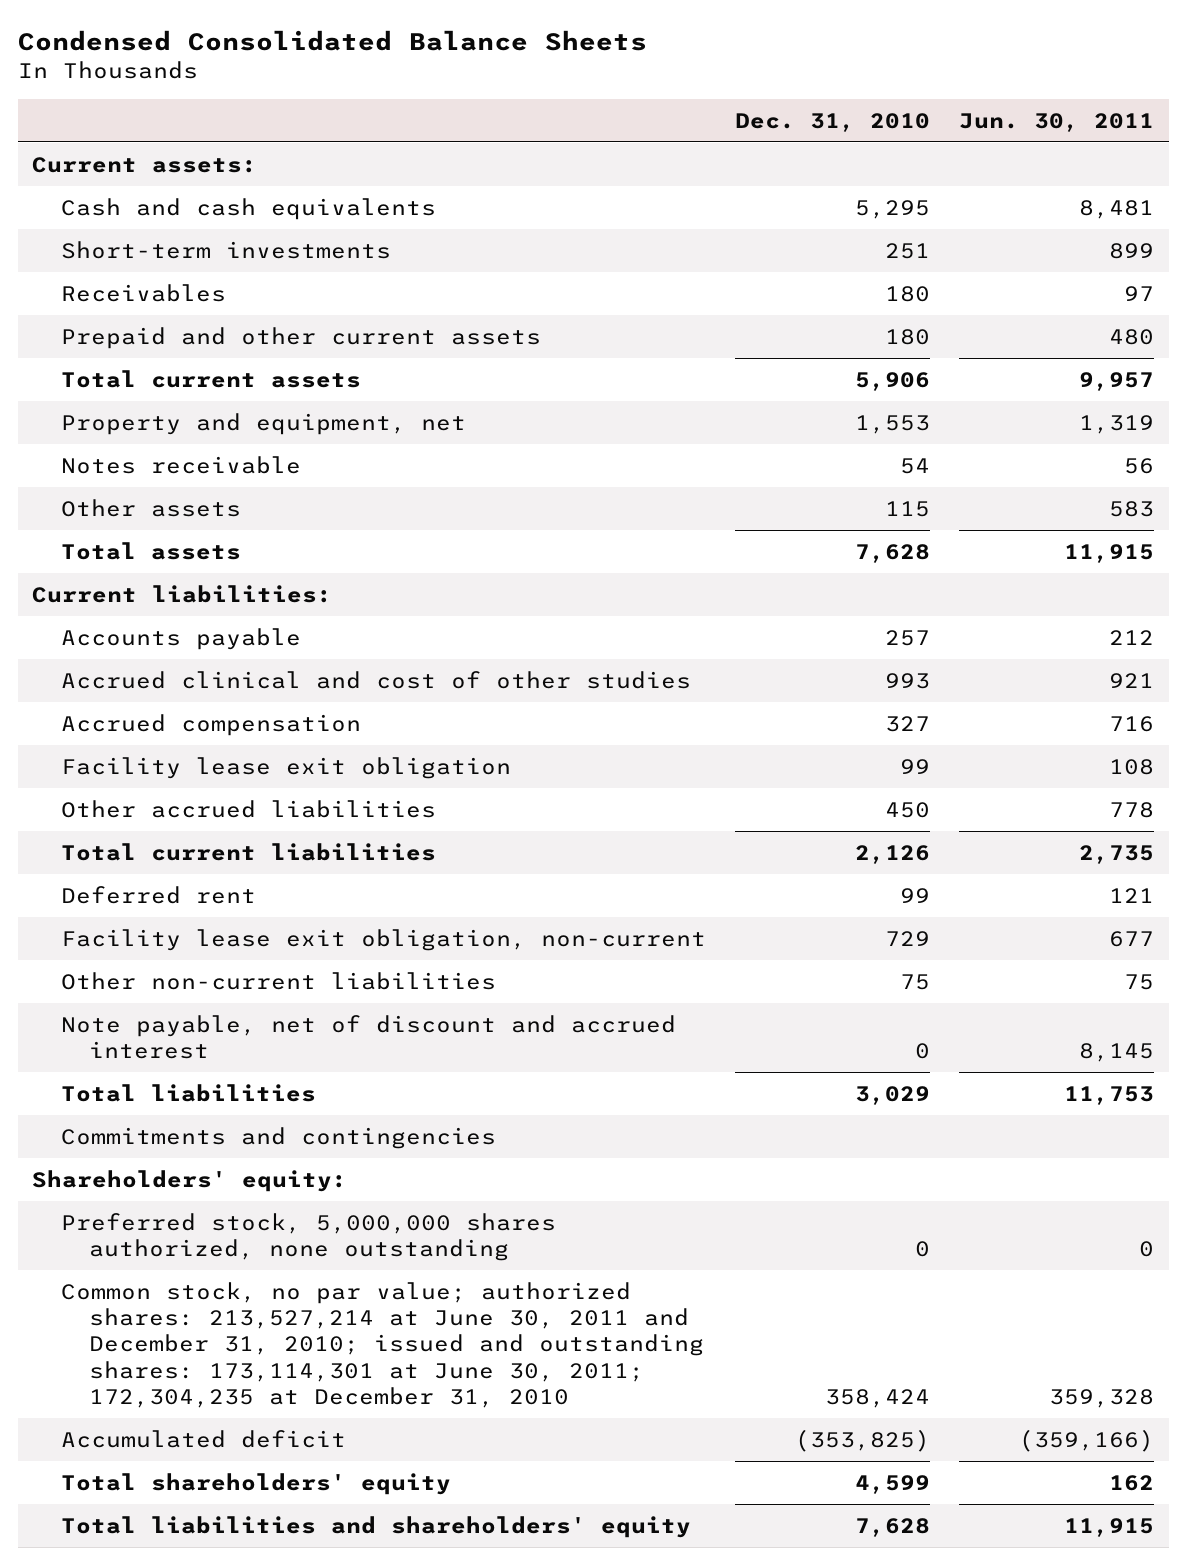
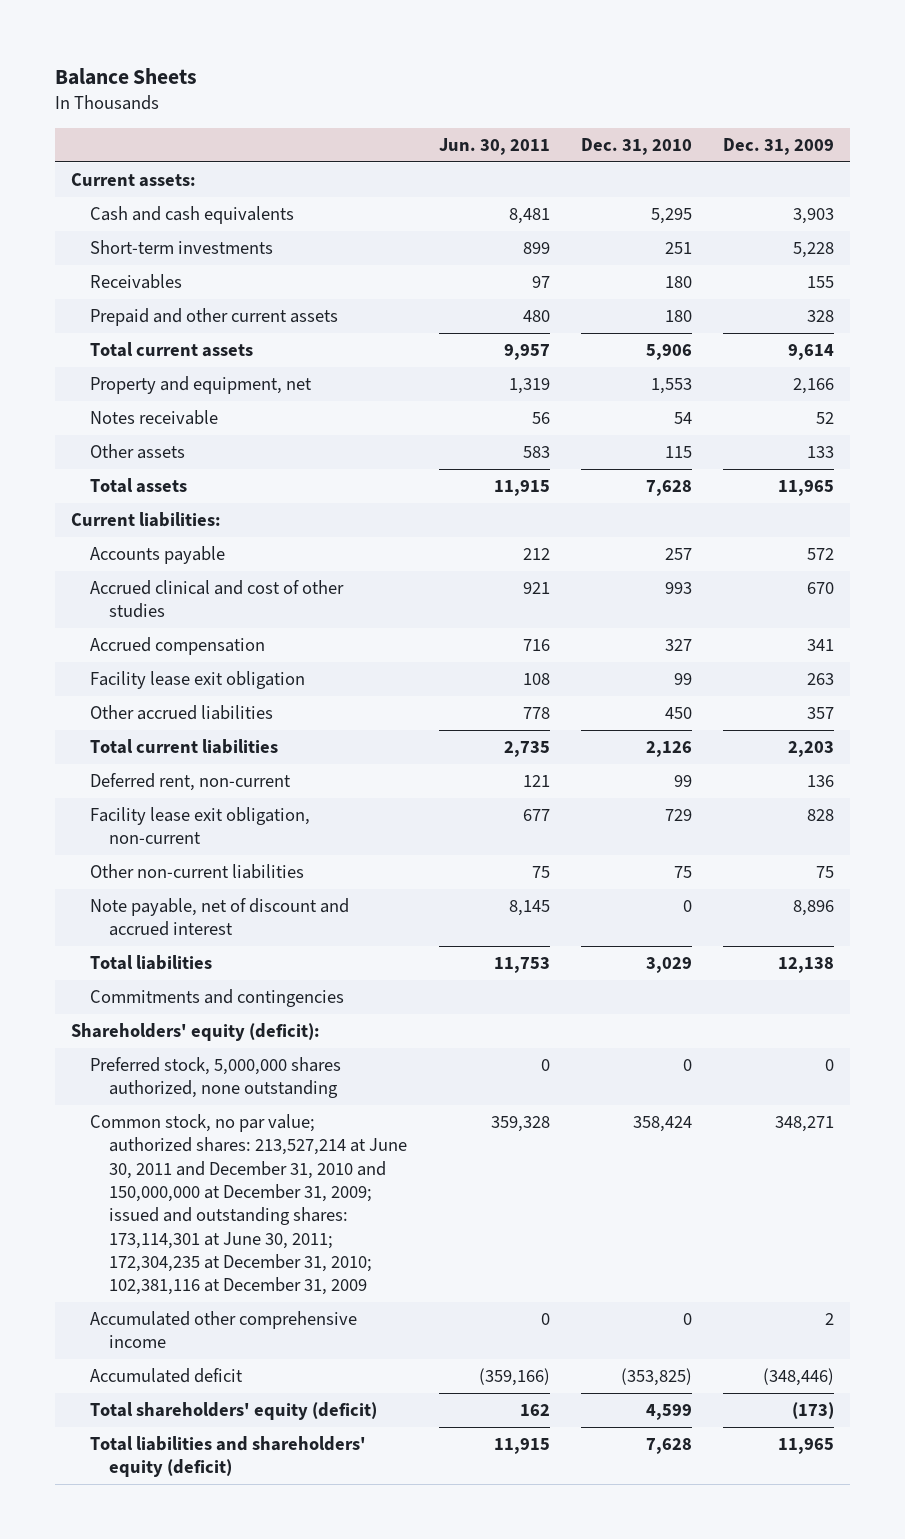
- Condensed Consolidated Balance Sheets
+ Balance Sheets
- | Dec. 31, 2010 | Jun. 30, 2011
+ | Jun. 30, 2011 | Dec. 31, 2010 | Dec. 31, 2009
- Deferred rent | 99 | 121
+ Deferred rent, non-current | 121 | 99 | 136
- Shareholders' equity:
+ Shareholders' equity (deficit):
- Common stock, no par value; authorized shares: 213,527,214 at June 30, 2011 and December 31, 2010; issued and outstanding shares: 173,114,301 at June 30, 2011; 172,304,235 at December 31, 2010 | 358,424 | 359,328
+ Common stock, no par value; authorized shares: 213,527,214 at June 30, 2011 and December 31, 2010 and 150,000,000 at December 31, 2009; issued and outstanding shares: 173,114,301 at June 30, 2011; 172,304,235 at December 31, 2010; 102,381,116 at December 31, 2009 | 359,328 | 358,424 | 348,271
+ Accumulated other comprehensive income | 0 | 0 | 2
- Total shareholders' equity | 4,599 | 162
- Total liabilities and shareholders' equity | 7,628 | 11,915
+ Total shareholders' equity (deficit) | 162 | 4,599 | (173)
+ Total liabilities and shareholders' equity (deficit) | 11,915 | 7,628 | 11,965

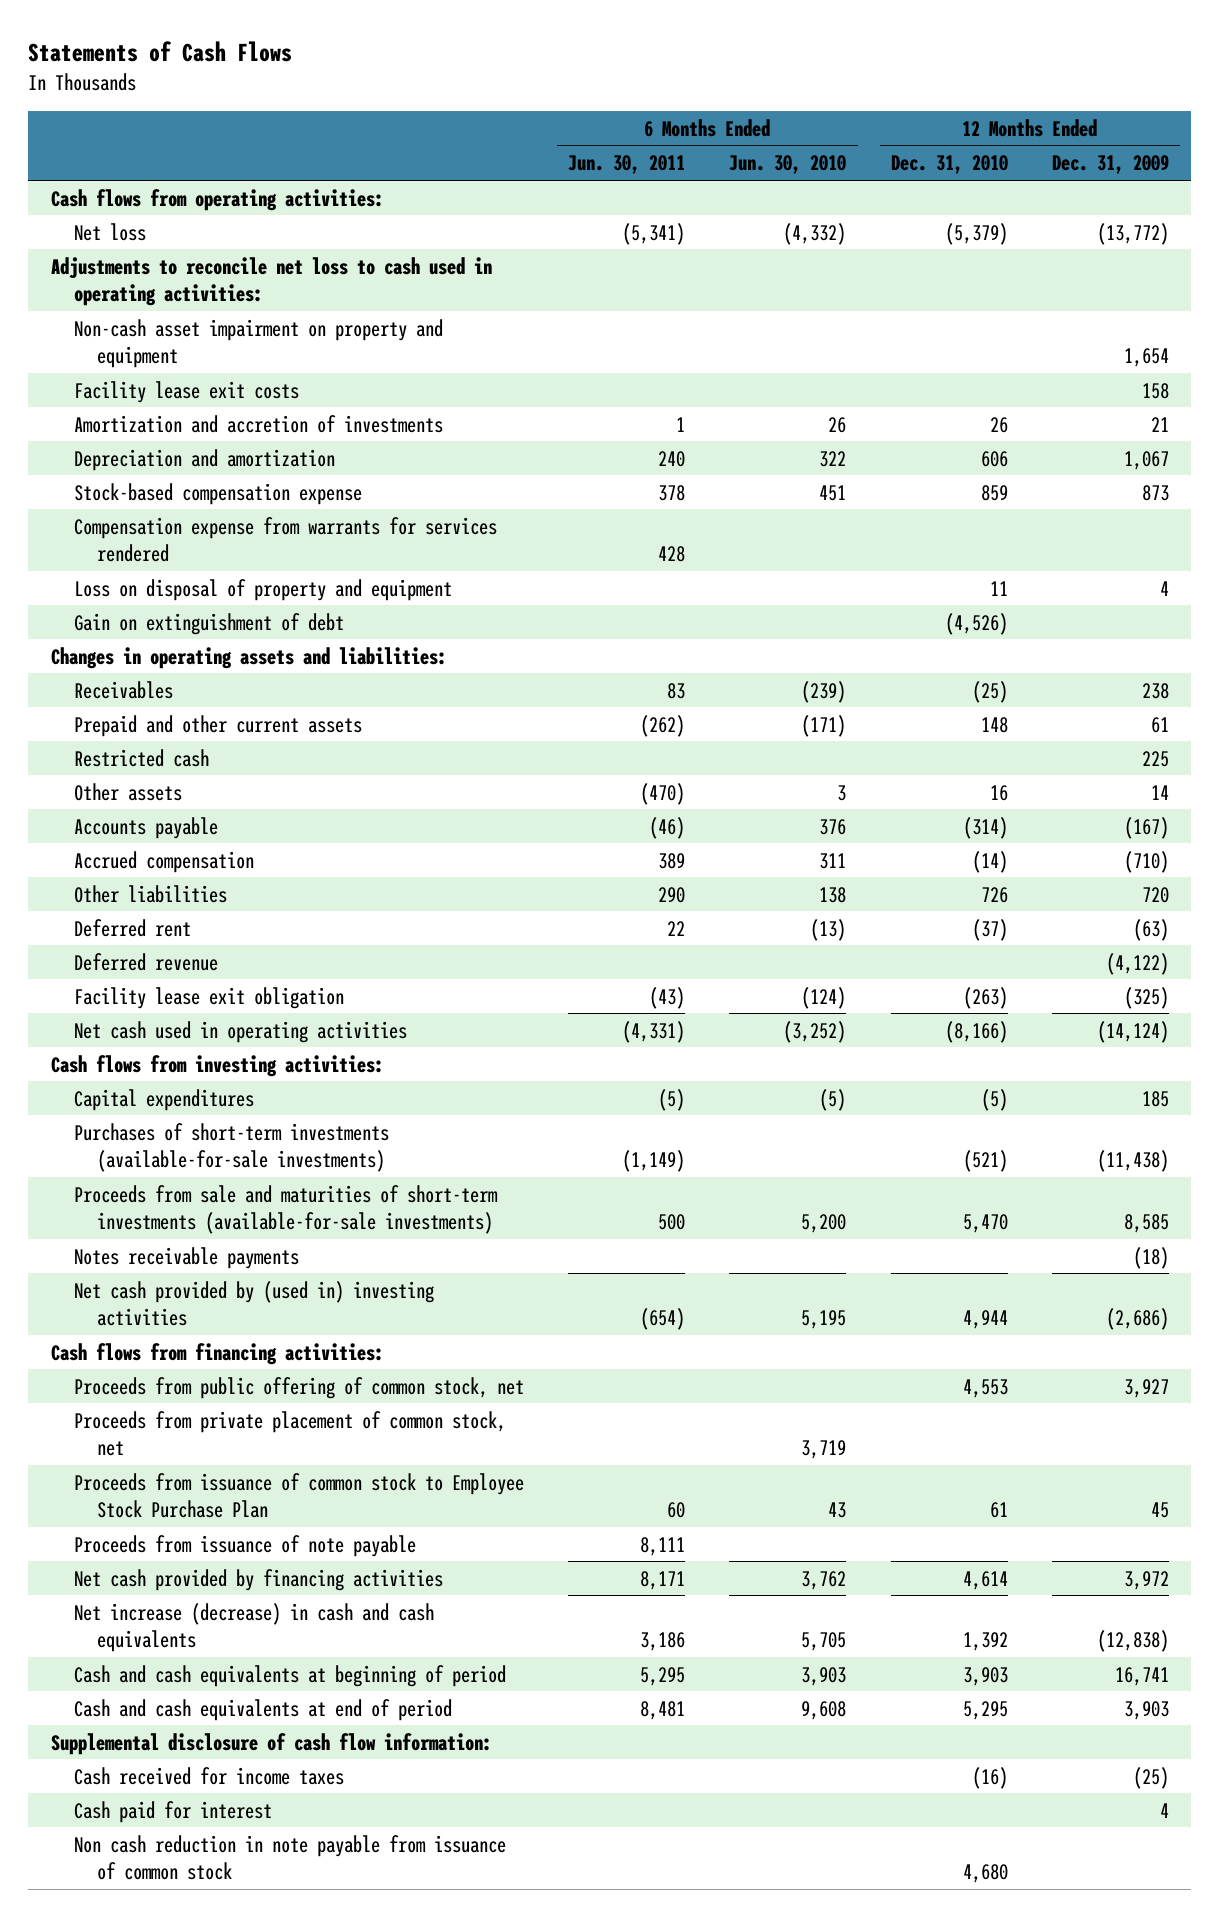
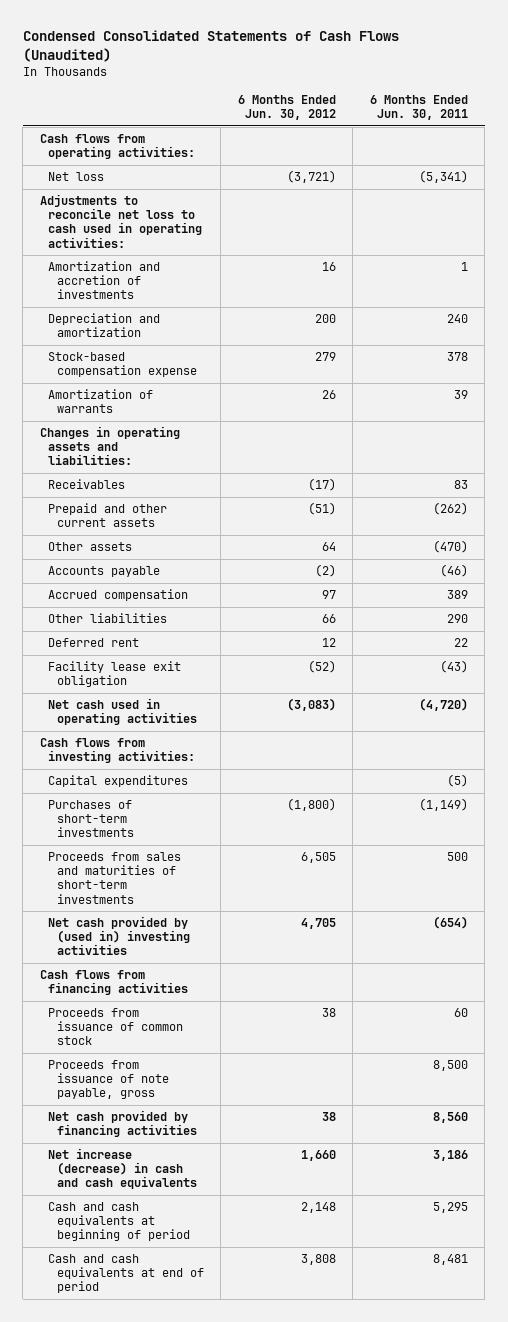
- Statements of Cash Flows
+ Condensed Consolidated Statements of Cash Flows (Unaudited)
- | 6 Months Ended Jun. 30, 2011 | 6 Months Ended Jun. 30, 2010 | 12 Months Ended Dec. 31, 2010 | 12 Months Ended Dec. 31, 2009
+ | 6 Months Ended Jun. 30, 2012 | 6 Months Ended Jun. 30, 2011
- Non-cash asset impairment on property and equipment | | | | 1,654
- Facility lease exit costs | | | | 158
- Compensation expense from warrants for services rendered | 428 | | |
- Loss on disposal of property and equipment | | | 11 | 4
- Gain on extinguishment of debt | | | (4,526) |
+ Amortization of warrants | 26 | 39
- Restricted cash | | | | 225
- Deferred revenue | | | | (4,122)
- Net cash used in operating activities | (4,331) | (3,252) | (8,166) | (14,124)
+ Net cash used in operating activities | (3,083) | (4,720)
- Purchases of short-term investments (available-for-sale investments) | (1,149) | | (521) | (11,438)
- Proceeds from sale and maturities of short-term investments (available-for-sale investments) | 500 | 5,200 | 5,470 | 8,585
- Notes receivable payments | | | | (18)
+ Purchases of short-term investments | (1,800) | (1,149)
+ Proceeds from sales and maturities of short-term investments | 6,505 | 500
- Cash flows from financing activities:
- Proceeds from public offering of common stock, net | | | 4,553 | 3,927
- Proceeds from private placement of common stock, net | | 3,719 | |
- Proceeds from issuance of common stock to Employee Stock Purchase Plan | 60 | 43 | 61 | 45
- Proceeds from issuance of note payable | 8,111 | | |
- Net cash provided by financing activities | 8,171 | 3,762 | 4,614 | 3,972
+ Cash flows from financing activities
+ Proceeds from issuance of common stock | 38 | 60
+ Proceeds from issuance of note payable, gross | | 8,500
+ Net cash provided by financing activities | 38 | 8,560
- Supplemental disclosure of cash flow information:
- Cash received for income taxes | | | (16) | (25)
- Cash paid for interest | | | | 4
- Non cash reduction in note payable from issuance of common stock | | | 4,680 |

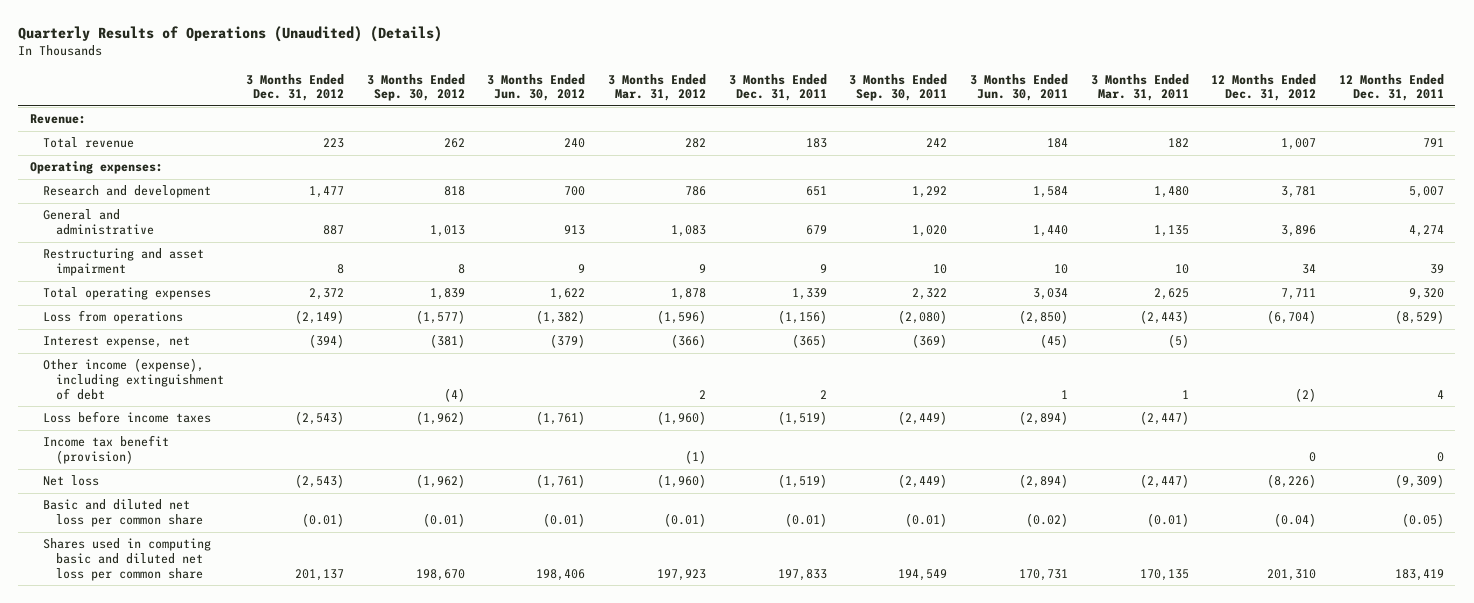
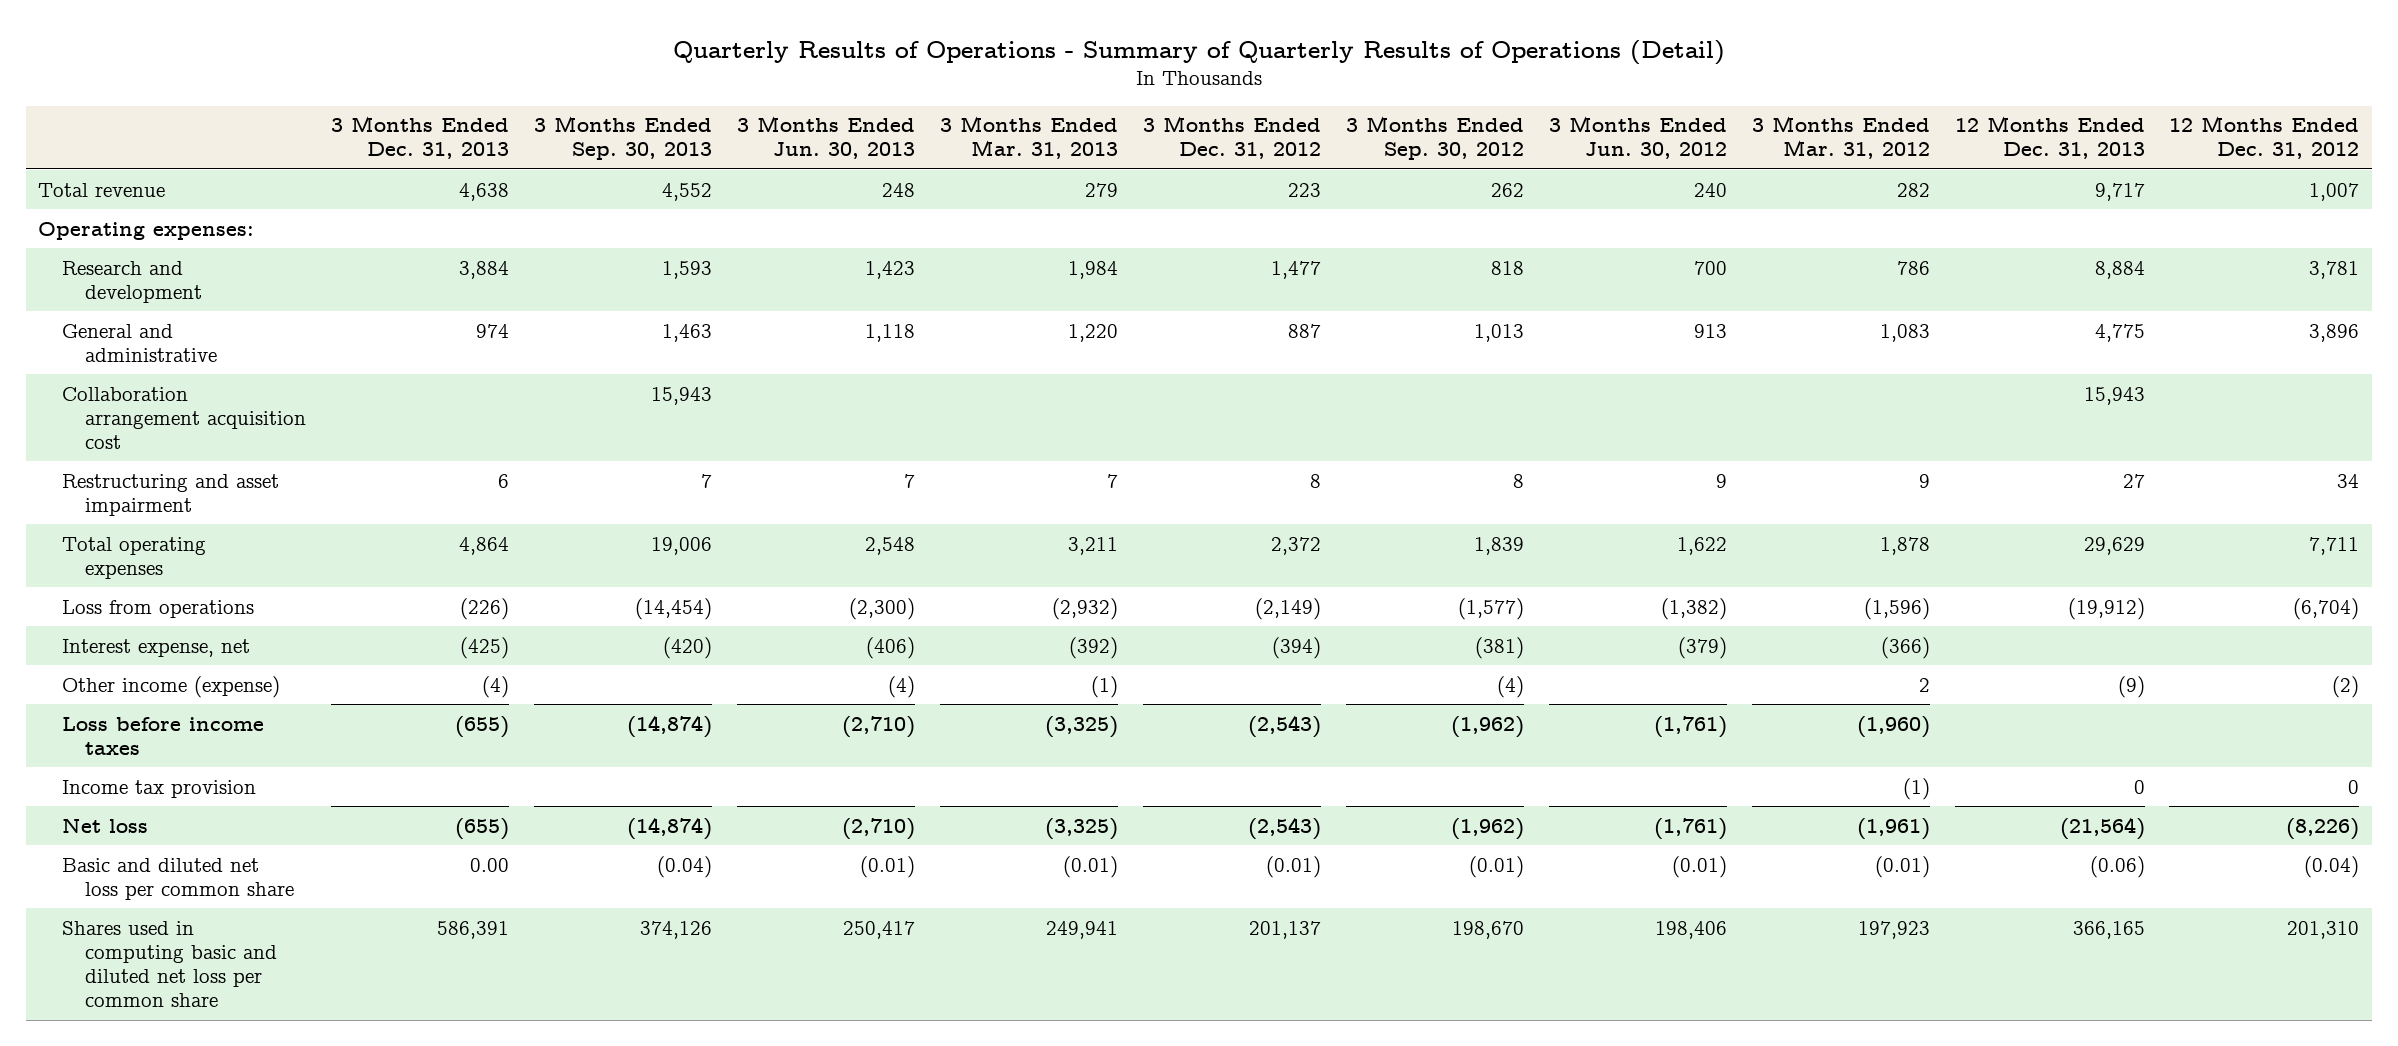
- Quarterly Results of Operations (Unaudited) (Details)
+ Quarterly Results of Operations - Summary of Quarterly Results of Operations (Detail)
- | 3 Months Ended Dec. 31, 2012 | 3 Months Ended Sep. 30, 2012 | 3 Months Ended Jun. 30, 2012 | 3 Months Ended Mar. 31, 2012 | 3 Months Ended Dec. 31, 2011 | 3 Months Ended Sep. 30, 2011 | 3 Months Ended Jun. 30, 2011 | 3 Months Ended Mar. 31, 2011 | 12 Months Ended Dec. 31, 2012 | 12 Months Ended Dec. 31, 2011
+ | 3 Months Ended Dec. 31, 2013 | 3 Months Ended Sep. 30, 2013 | 3 Months Ended Jun. 30, 2013 | 3 Months Ended Mar. 31, 2013 | 3 Months Ended Dec. 31, 2012 | 3 Months Ended Sep. 30, 2012 | 3 Months Ended Jun. 30, 2012 | 3 Months Ended Mar. 31, 2012 | 12 Months Ended Dec. 31, 2013 | 12 Months Ended Dec. 31, 2012
- Revenue:
+ Collaboration arrangement acquisition cost | | 15,943 | | | | | | | 15,943 |
- Other income (expense), including extinguishment of debt | | (4) | | 2 | 2 | | 1 | 1 | (2) | 4
+ Other income (expense) | (4) | | (4) | (1) | | (4) | | 2 | (9) | (2)
- Income tax benefit (provision) | | | | (1) | | | | | 0 | 0
- Net loss | (2,543) | (1,962) | (1,761) | (1,960) | (1,519) | (2,449) | (2,894) | (2,447) | (8,226) | (9,309)
+ Income tax provision | | | | | | | | (1) | 0 | 0
+ Net loss | (655) | (14,874) | (2,710) | (3,325) | (2,543) | (1,962) | (1,761) | (1,961) | (21,564) | (8,226)

